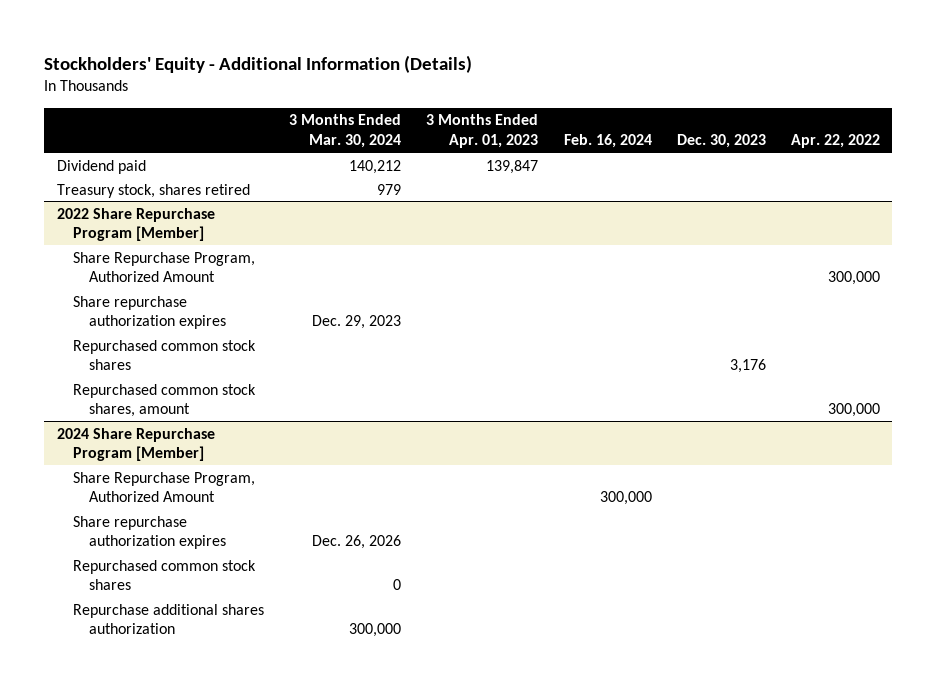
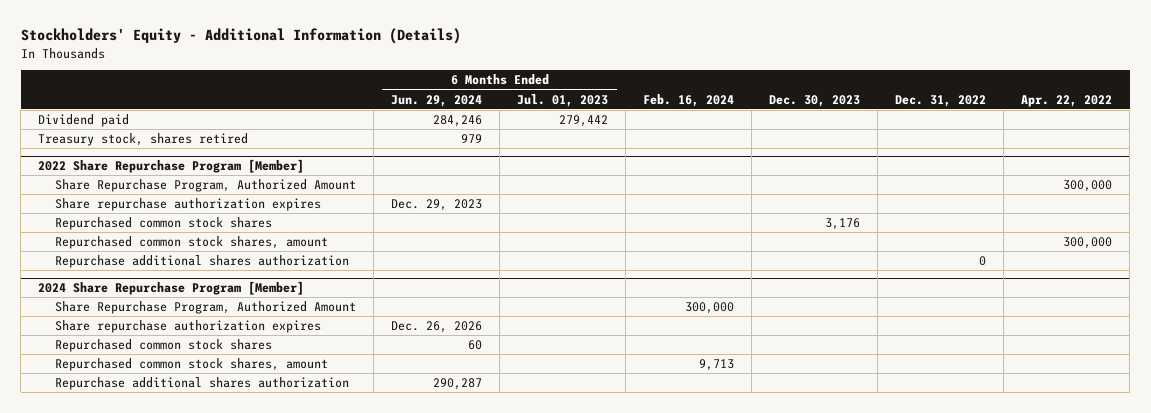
- | 3 Months Ended Mar. 30, 2024 | 3 Months Ended Apr. 01, 2023 | Feb. 16, 2024 | Dec. 30, 2023 | Apr. 22, 2022
+ | 6 Months Ended Jun. 29, 2024 | 6 Months Ended Jul. 01, 2023 | Feb. 16, 2024 | Dec. 30, 2023 | Dec. 31, 2022 | Apr. 22, 2022
@ 2022 Share Repurchase Program [Member]
+ Repurchase additional shares authorization | | | | | 0 |
@ 2024 Share Repurchase Program [Member]
+ Repurchased common stock shares, amount | | | 9,713 | | |

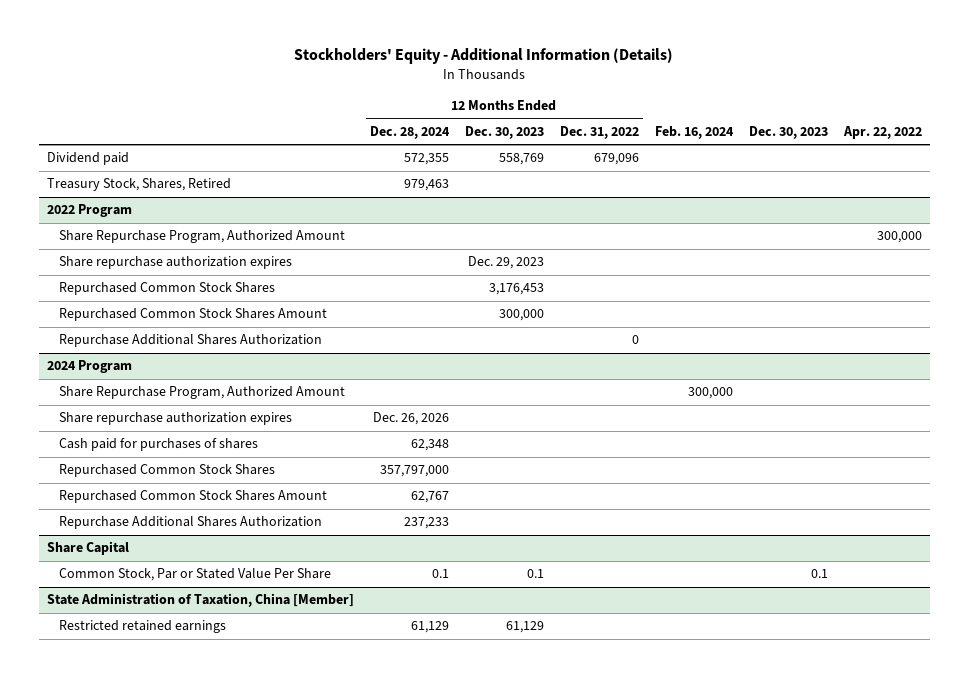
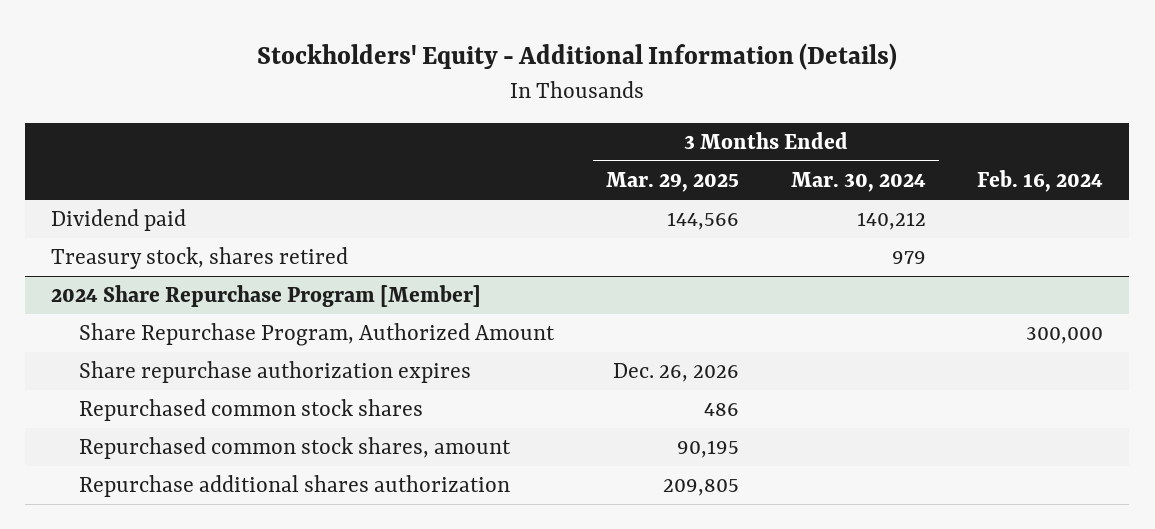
- | 12 Months Ended Dec. 28, 2024 | 12 Months Ended Dec. 30, 2023 | 12 Months Ended Dec. 31, 2022 | Feb. 16, 2024 | Dec. 30, 2023 | Apr. 22, 2022
+ | 3 Months Ended Mar. 29, 2025 | 3 Months Ended Mar. 30, 2024 | Feb. 16, 2024
- Treasury Stock, Shares, Retired | 979,463 | | | | |
- 2022 Program
- Share Repurchase Program, Authorized Amount | | | | | | 300,000
- Share repurchase authorization expires | | Dec. 29, 2023 | | | |
- Repurchased Common Stock Shares | | 3,176,453 | | | |
- Repurchased Common Stock Shares Amount | | 300,000 | | | |
- Repurchase Additional Shares Authorization | | | 0 | | |
- 2024 Program
+ Treasury stock, shares retired | | 979 |
+ 2024 Share Repurchase Program [Member]
- Cash paid for purchases of shares | 62,348 | | | | |
- Repurchased Common Stock Shares | 357,797,000 | | | | |
- Repurchased Common Stock Shares Amount | 62,767 | | | | |
- Repurchase Additional Shares Authorization | 237,233 | | | | |
- Share Capital
- Common Stock, Par or Stated Value Per Share | 0.1 | 0.1 | | | 0.1 |
- State Administration of Taxation, China [Member]
- Restricted retained earnings | 61,129 | 61,129 | | | |
+ Repurchased common stock shares | 486 | |
+ Repurchased common stock shares, amount | 90,195 | |
+ Repurchase additional shares authorization | 209,805 | |

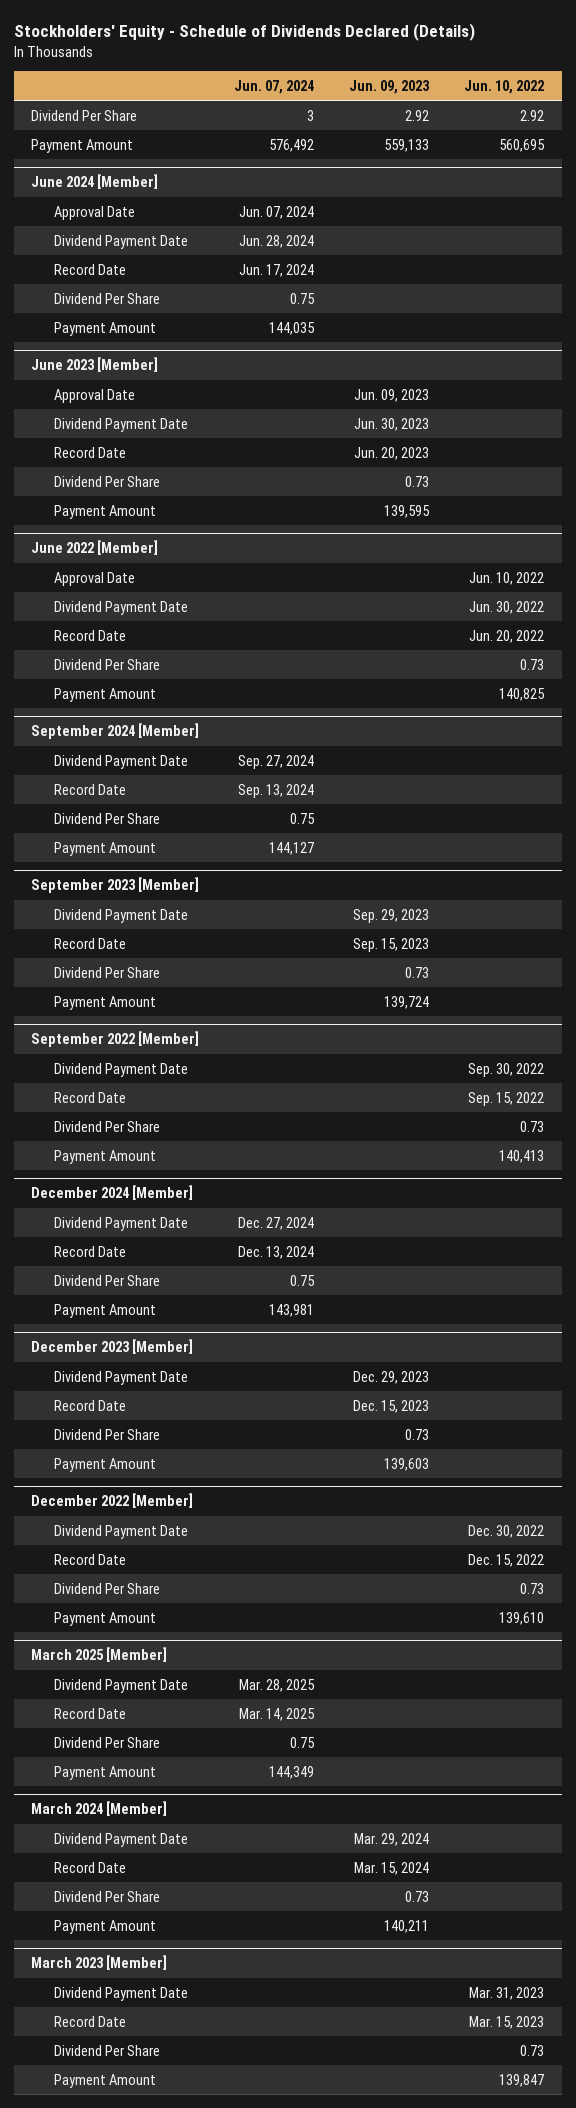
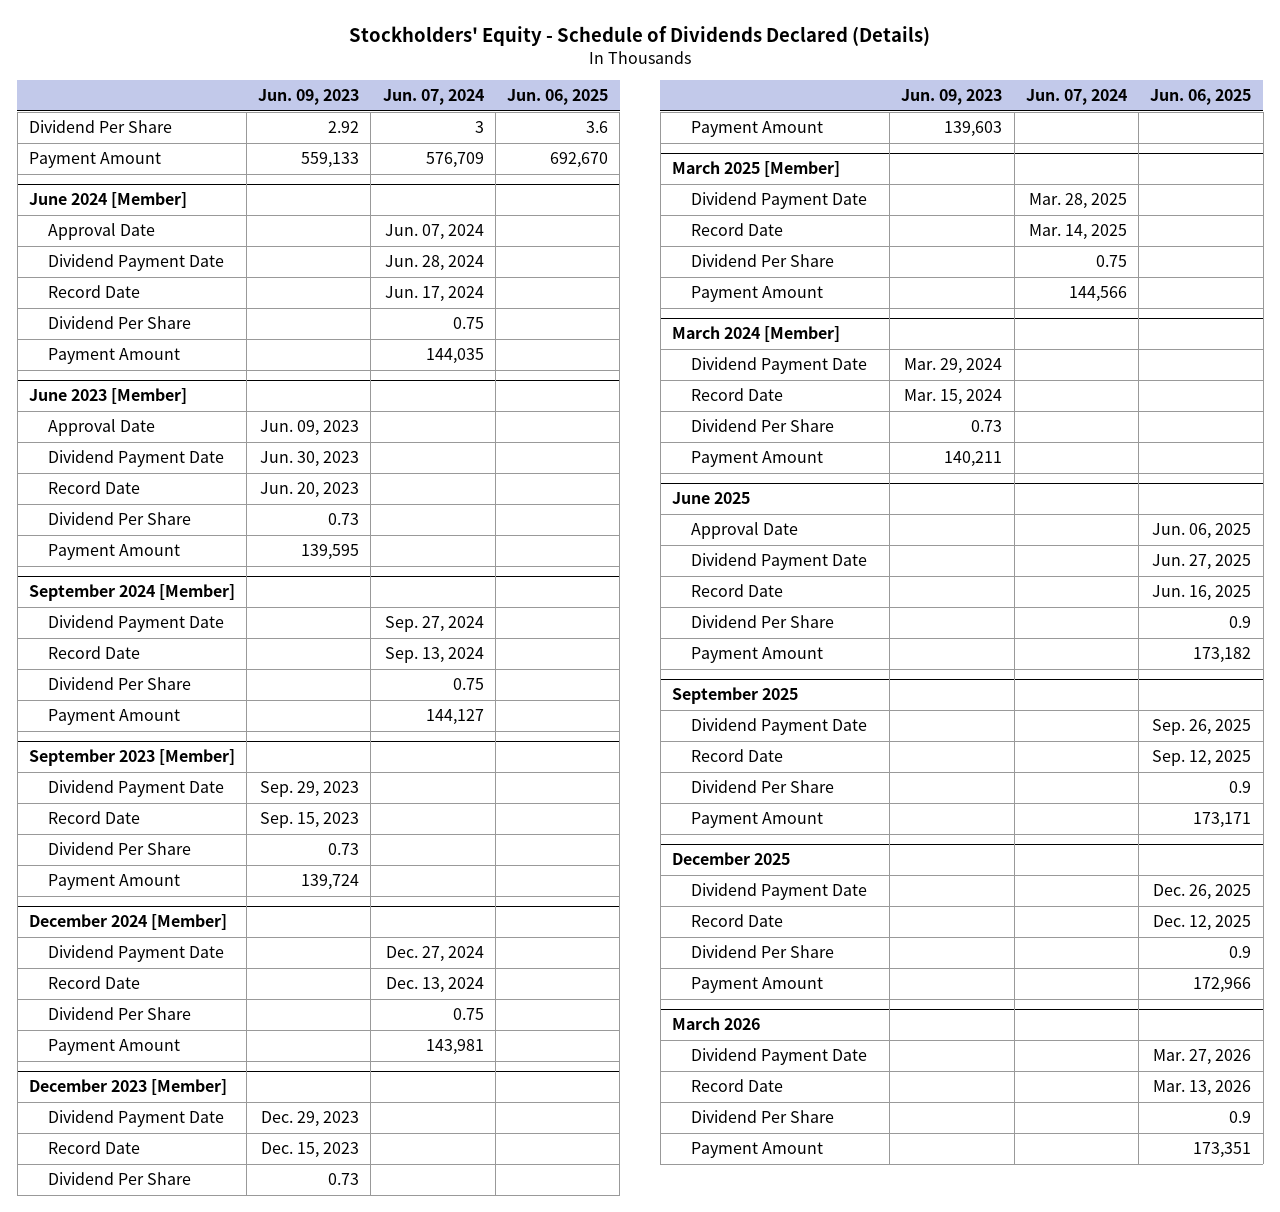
- | Jun. 07, 2024 | Jun. 09, 2023 | Jun. 10, 2022
+ | Jun. 09, 2023 | Jun. 07, 2024 | Jun. 06, 2025
- Payment Amount | 576,492 | 559,133 | 560,695
+ Payment Amount | 559,133 | 576,709 | 692,670
- June 2022 [Member]
- Approval Date | | | Jun. 10, 2022
- Dividend Payment Date | | | Jun. 30, 2022
- Record Date | | | Jun. 20, 2022
- Dividend Per Share | | | 0.73
- Payment Amount | | | 140,825
- September 2022 [Member]
- Dividend Payment Date | | | Sep. 30, 2022
- Record Date | | | Sep. 15, 2022
- Dividend Per Share | | | 0.73
- Payment Amount | | | 140,413
- December 2022 [Member]
- Dividend Payment Date | | | Dec. 30, 2022
- Record Date | | | Dec. 15, 2022
- Dividend Per Share | | | 0.73
- Payment Amount | | | 139,610
@ March 2025 [Member]
- Payment Amount | 144,349 | |
+ Payment Amount | | 144,566 |
- March 2023 [Member]
- Dividend Payment Date | | | Mar. 31, 2023
- Record Date | | | Mar. 15, 2023
- Dividend Per Share | | | 0.73
- Payment Amount | | | 139,847
+ June 2025
+ Approval Date | | | Jun. 06, 2025
+ Dividend Payment Date | | | Jun. 27, 2025
+ Record Date | | | Jun. 16, 2025
+ Dividend Per Share | | | 0.9
+ Payment Amount | | | 173,182
+ September 2025
+ Dividend Payment Date | | | Sep. 26, 2025
+ Record Date | | | Sep. 12, 2025
+ Dividend Per Share | | | 0.9
+ Payment Amount | | | 173,171
+ December 2025
+ Dividend Payment Date | | | Dec. 26, 2025
+ Record Date | | | Dec. 12, 2025
+ Dividend Per Share | | | 0.9
+ Payment Amount | | | 172,966
+ March 2026
+ Dividend Payment Date | | | Mar. 27, 2026
+ Record Date | | | Mar. 13, 2026
+ Dividend Per Share | | | 0.9
+ Payment Amount | | | 173,351

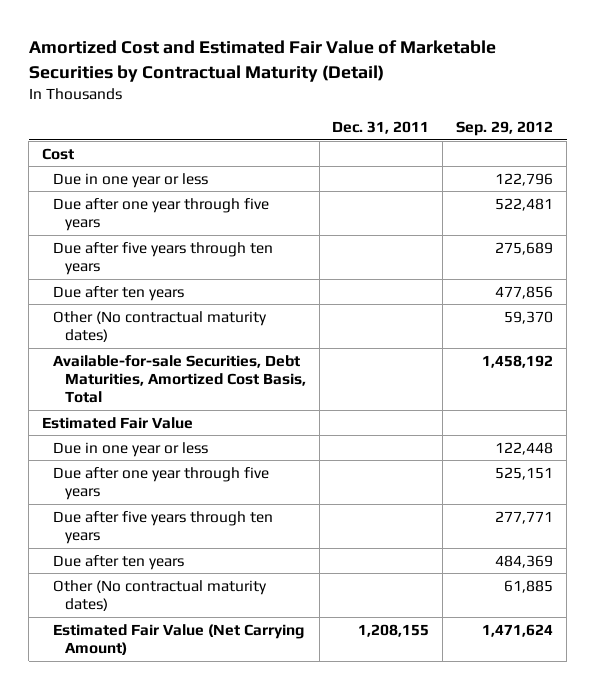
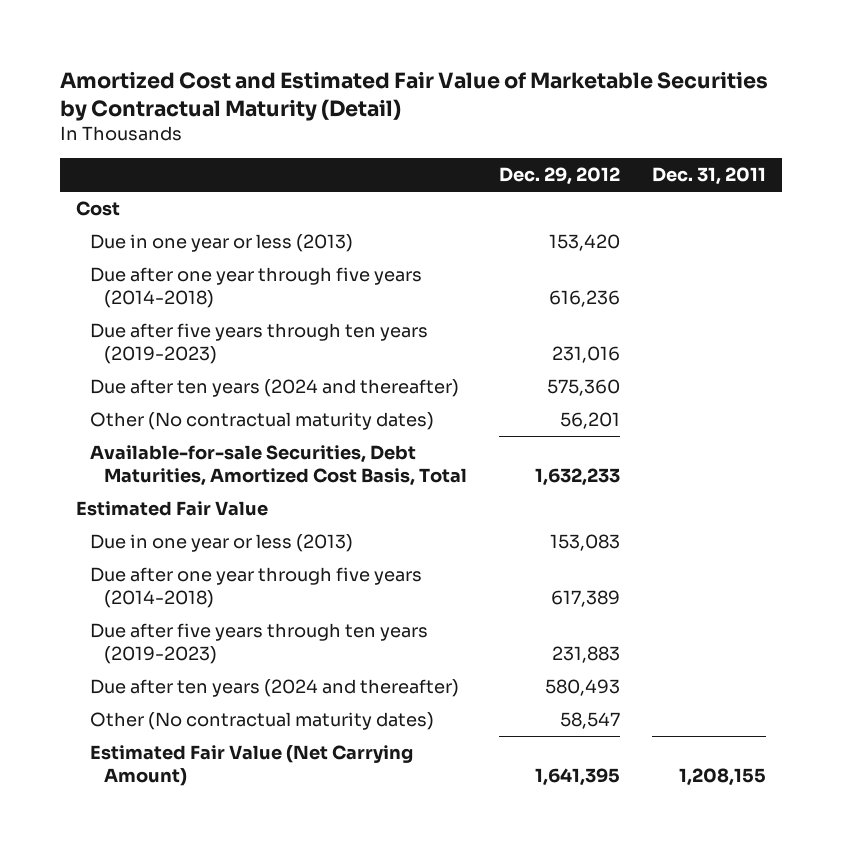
- | Dec. 31, 2011 | Sep. 29, 2012
+ | Dec. 29, 2012 | Dec. 31, 2011
- Due in one year or less | | 122,796
- Due after one year through five years | | 522,481
- Due after five years through ten years | | 275,689
- Due after ten years | | 477,856
+ Due in one year or less (2013) | 153,420 |
+ Due after one year through five years (2014-2018) | 616,236 |
+ Due after five years through ten years (2019-2023) | 231,016 |
+ Due after ten years (2024 and thereafter) | 575,360 |
- Due in one year or less | | 122,448
- Due after one year through five years | | 525,151
- Due after five years through ten years | | 277,771
- Due after ten years | | 484,369
+ Due in one year or less (2013) | 153,083 |
+ Due after one year through five years (2014-2018) | 617,389 |
+ Due after five years through ten years (2019-2023) | 231,883 |
+ Due after ten years (2024 and thereafter) | 580,493 |

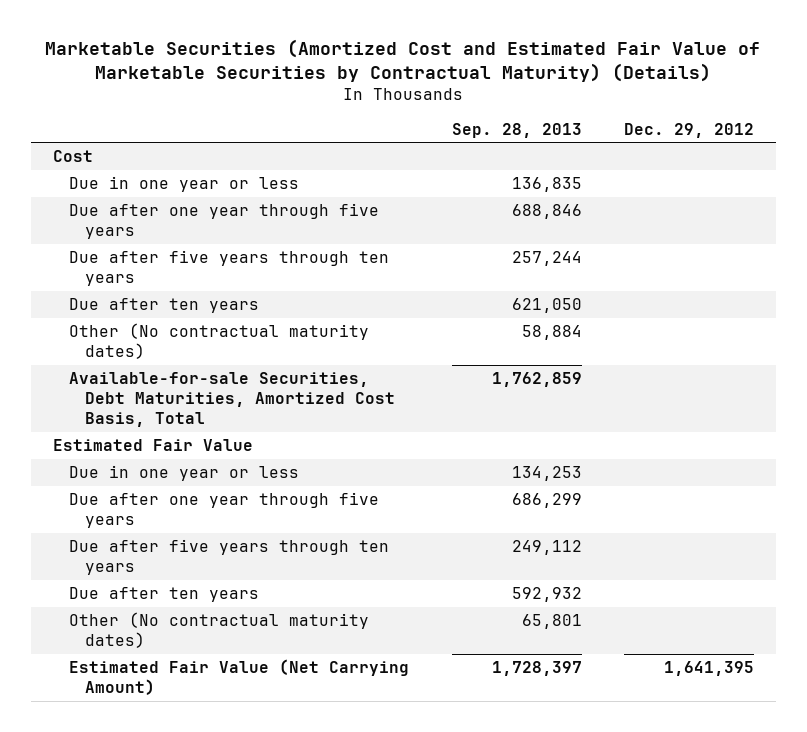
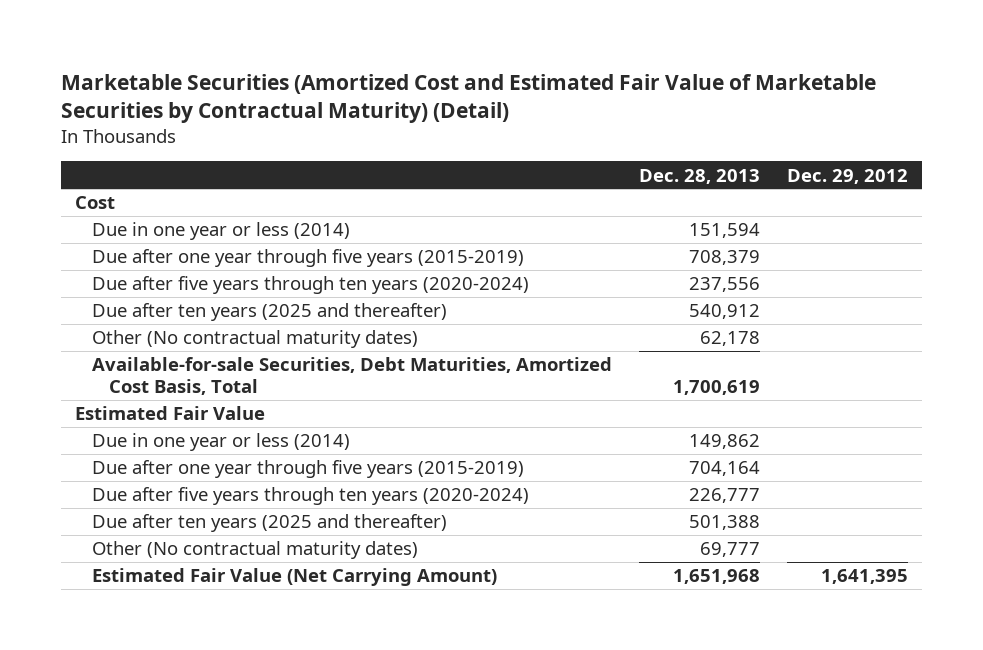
- Marketable Securities (Amortized Cost and Estimated Fair Value of Marketable Securities by Contractual Maturity) (Details)
+ Marketable Securities (Amortized Cost and Estimated Fair Value of Marketable Securities by Contractual Maturity) (Detail)
- | Sep. 28, 2013 | Dec. 29, 2012
+ | Dec. 28, 2013 | Dec. 29, 2012
- Due in one year or less | 136,835 |
- Due after one year through five years | 688,846 |
- Due after five years through ten years | 257,244 |
- Due after ten years | 621,050 |
+ Due in one year or less (2014) | 151,594 |
+ Due after one year through five years (2015-2019) | 708,379 |
+ Due after five years through ten years (2020-2024) | 237,556 |
+ Due after ten years (2025 and thereafter) | 540,912 |
- Due in one year or less | 134,253 |
- Due after one year through five years | 686,299 |
- Due after five years through ten years | 249,112 |
- Due after ten years | 592,932 |
+ Due in one year or less (2014) | 149,862 |
+ Due after one year through five years (2015-2019) | 704,164 |
+ Due after five years through ten years (2020-2024) | 226,777 |
+ Due after ten years (2025 and thereafter) | 501,388 |

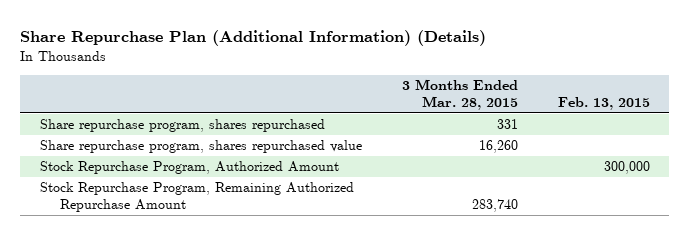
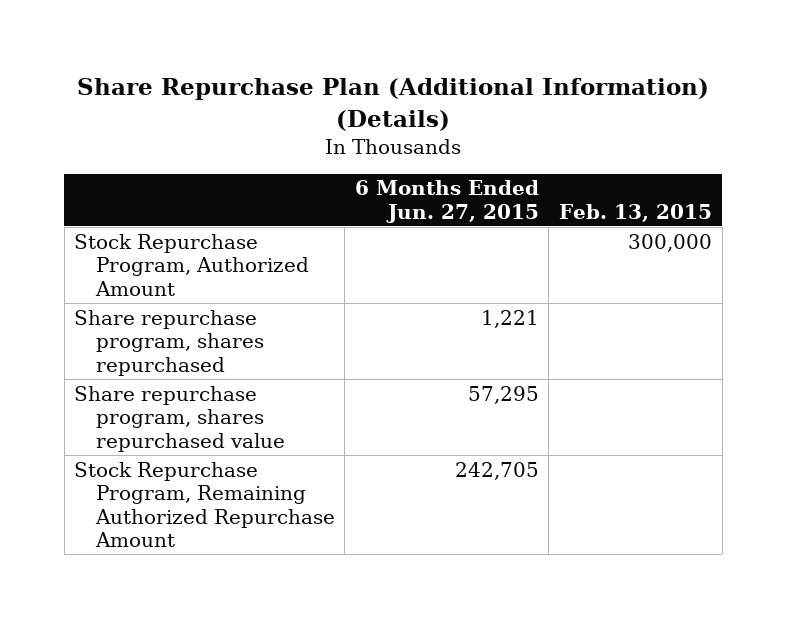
- | 3 Months Ended Mar. 28, 2015 | Feb. 13, 2015
+ | 6 Months Ended Jun. 27, 2015 | Feb. 13, 2015
moved up: Stock Repurchase Program, Authorized Amount | | 300,000

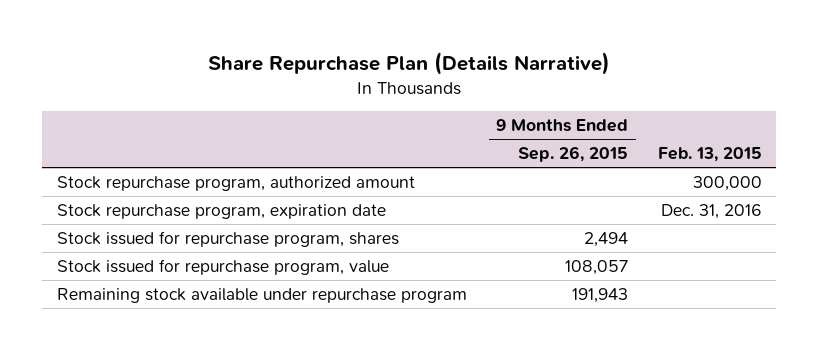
- Share Repurchase Plan (Additional Information) (Details)
+ Share Repurchase Plan (Details Narrative)
- | 6 Months Ended Jun. 27, 2015 | Feb. 13, 2015
+ | 9 Months Ended Sep. 26, 2015 | Feb. 13, 2015
- Stock Repurchase Program, Authorized Amount | | 300,000
- Share repurchase program, shares repurchased | 1,221 |
- Share repurchase program, shares repurchased value | 57,295 |
- Stock Repurchase Program, Remaining Authorized Repurchase Amount | 242,705 |
+ Stock repurchase program, authorized amount | | 300,000
+ Stock repurchase program, expiration date | | Dec. 31, 2016
+ Stock issued for repurchase program, shares | 2,494 |
+ Stock issued for repurchase program, value | 108,057 |
+ Remaining stock available under repurchase program | 191,943 |

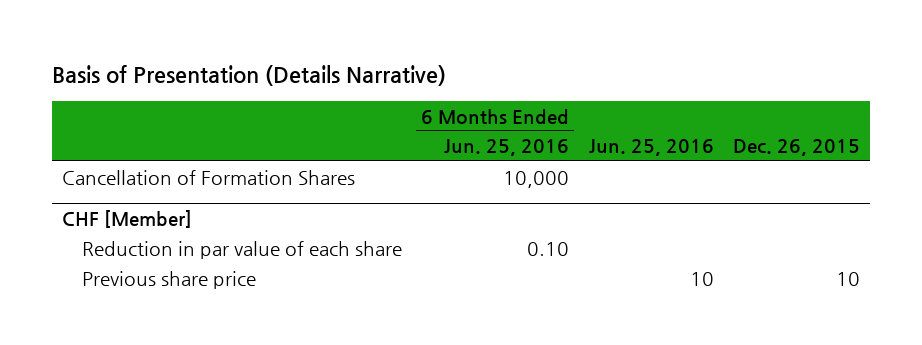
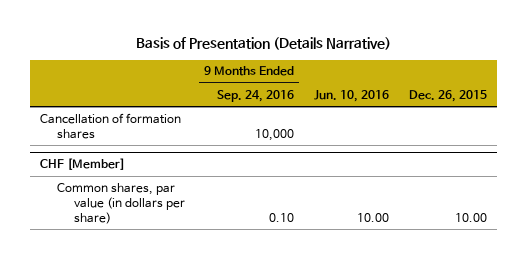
- | 6 Months Ended Jun. 25, 2016 | Jun. 25, 2016 | Dec. 26, 2015
+ | 9 Months Ended Sep. 24, 2016 | Jun. 10, 2016 | Dec. 26, 2015
- Cancellation of Formation Shares | 10,000 | |
+ Cancellation of formation shares | 10,000 | |
@ CHF [Member]
- Reduction in par value of each share | 0.10 | |
- Previous share price | | 10 | 10
+ Common shares, par value (in dollars per share) | 0.10 | 10.00 | 10.00

